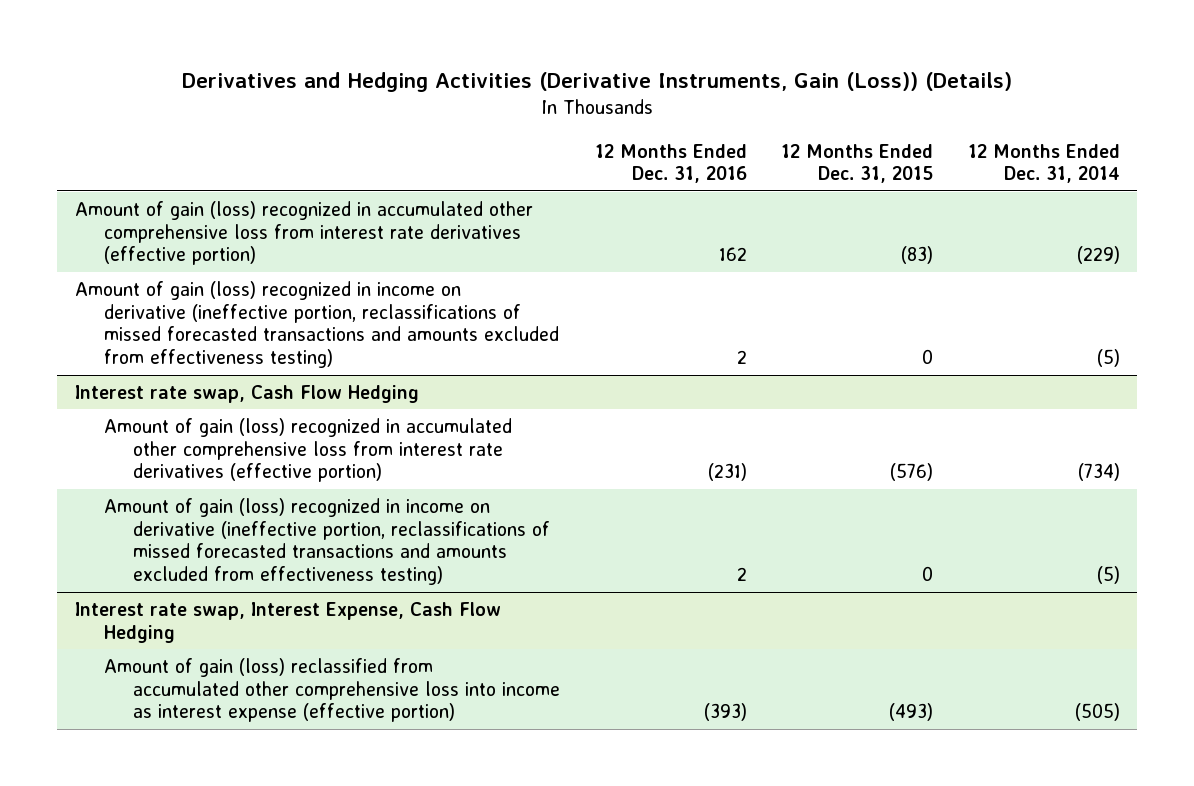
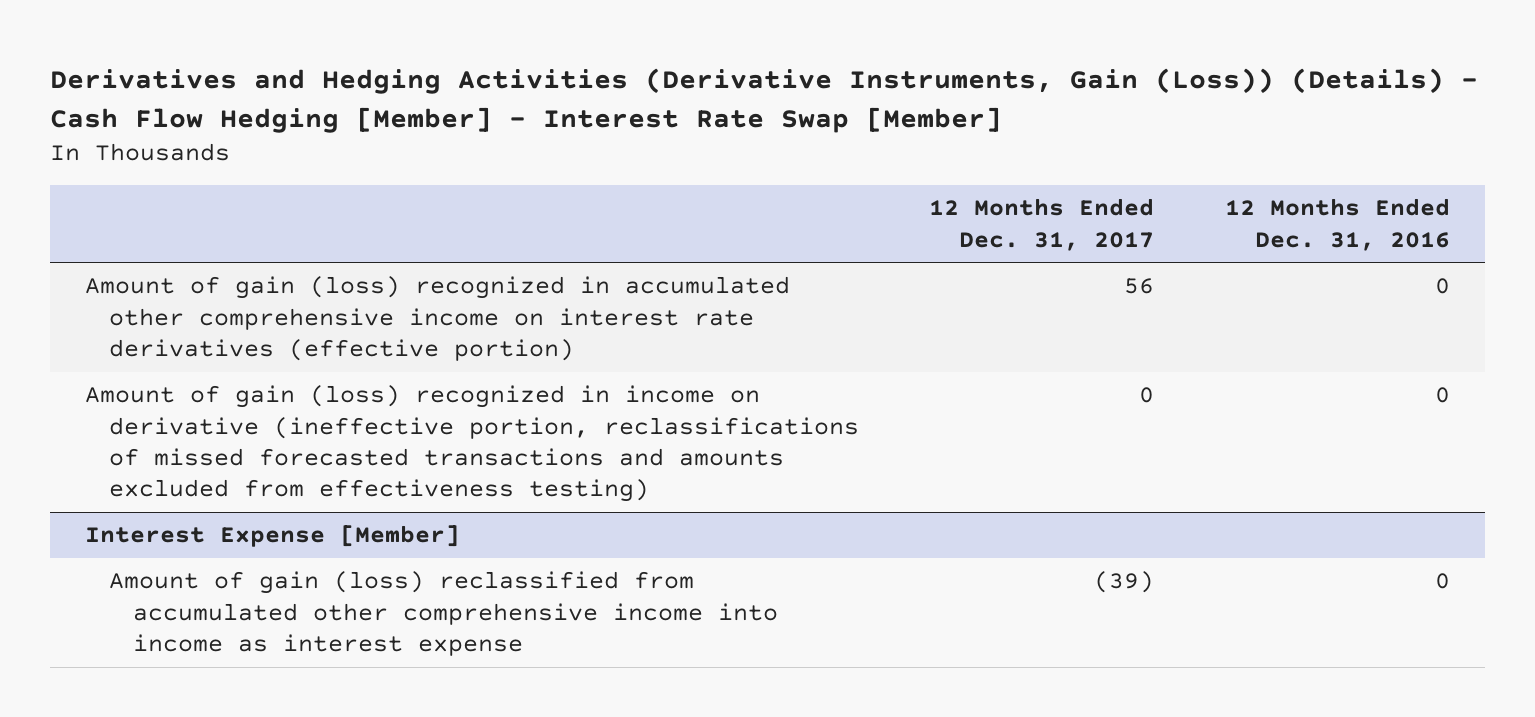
- Derivatives and Hedging Activities (Derivative Instruments, Gain (Loss)) (Details)
+ Derivatives and Hedging Activities (Derivative Instruments, Gain (Loss)) (Details) - Cash Flow Hedging [Member] - Interest Rate Swap [Member]
- | 12 Months Ended Dec. 31, 2016 | 12 Months Ended Dec. 31, 2015 | 12 Months Ended Dec. 31, 2014
+ | 12 Months Ended Dec. 31, 2017 | 12 Months Ended Dec. 31, 2016
- Amount of gain (loss) recognized in accumulated other comprehensive loss from interest rate derivatives (effective portion) | 162 | (83) | (229)
- Amount of gain (loss) recognized in income on derivative (ineffective portion, reclassifications of missed forecasted transactions and amounts excluded from effectiveness testing) | 2 | 0 | (5)
- Interest rate swap, Cash Flow Hedging
- Amount of gain (loss) recognized in accumulated other comprehensive loss from interest rate derivatives (effective portion) | (231) | (576) | (734)
- Amount of gain (loss) recognized in income on derivative (ineffective portion, reclassifications of missed forecasted transactions and amounts excluded from effectiveness testing) | 2 | 0 | (5)
- Interest rate swap, Interest Expense, Cash Flow Hedging
- Amount of gain (loss) reclassified from accumulated other comprehensive loss into income as interest expense (effective portion) | (393) | (493) | (505)
+ Amount of gain (loss) recognized in accumulated other comprehensive income on interest rate derivatives (effective portion) | 56 | 0
+ Amount of gain (loss) recognized in income on derivative (ineffective portion, reclassifications of missed forecasted transactions and amounts excluded from effectiveness testing) | 0 | 0
+ Interest Expense [Member]
+ Amount of gain (loss) reclassified from accumulated other comprehensive income into income as interest expense | (39) | 0

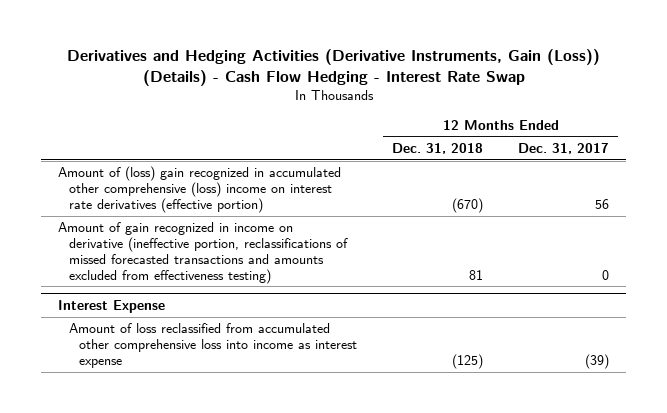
- Derivatives and Hedging Activities (Derivative Instruments, Gain (Loss)) (Details) - Cash Flow Hedging [Member] - Interest Rate Swap [Member]
+ Derivatives and Hedging Activities (Derivative Instruments, Gain (Loss)) (Details) - Cash Flow Hedging - Interest Rate Swap
- | 12 Months Ended Dec. 31, 2017 | 12 Months Ended Dec. 31, 2016
+ | 12 Months Ended Dec. 31, 2018 | 12 Months Ended Dec. 31, 2017
- Amount of gain (loss) recognized in accumulated other comprehensive income on interest rate derivatives (effective portion) | 56 | 0
- Amount of gain (loss) recognized in income on derivative (ineffective portion, reclassifications of missed forecasted transactions and amounts excluded from effectiveness testing) | 0 | 0
- Interest Expense [Member]
- Amount of gain (loss) reclassified from accumulated other comprehensive income into income as interest expense | (39) | 0
+ Amount of (loss) gain recognized in accumulated other comprehensive (loss) income on interest rate derivatives (effective portion) | (670) | 56
+ Amount of gain recognized in income on derivative (ineffective portion, reclassifications of missed forecasted transactions and amounts excluded from effectiveness testing) | 81 | 0
+ Interest Expense
+ Amount of loss reclassified from accumulated other comprehensive loss into income as interest expense | (125) | (39)

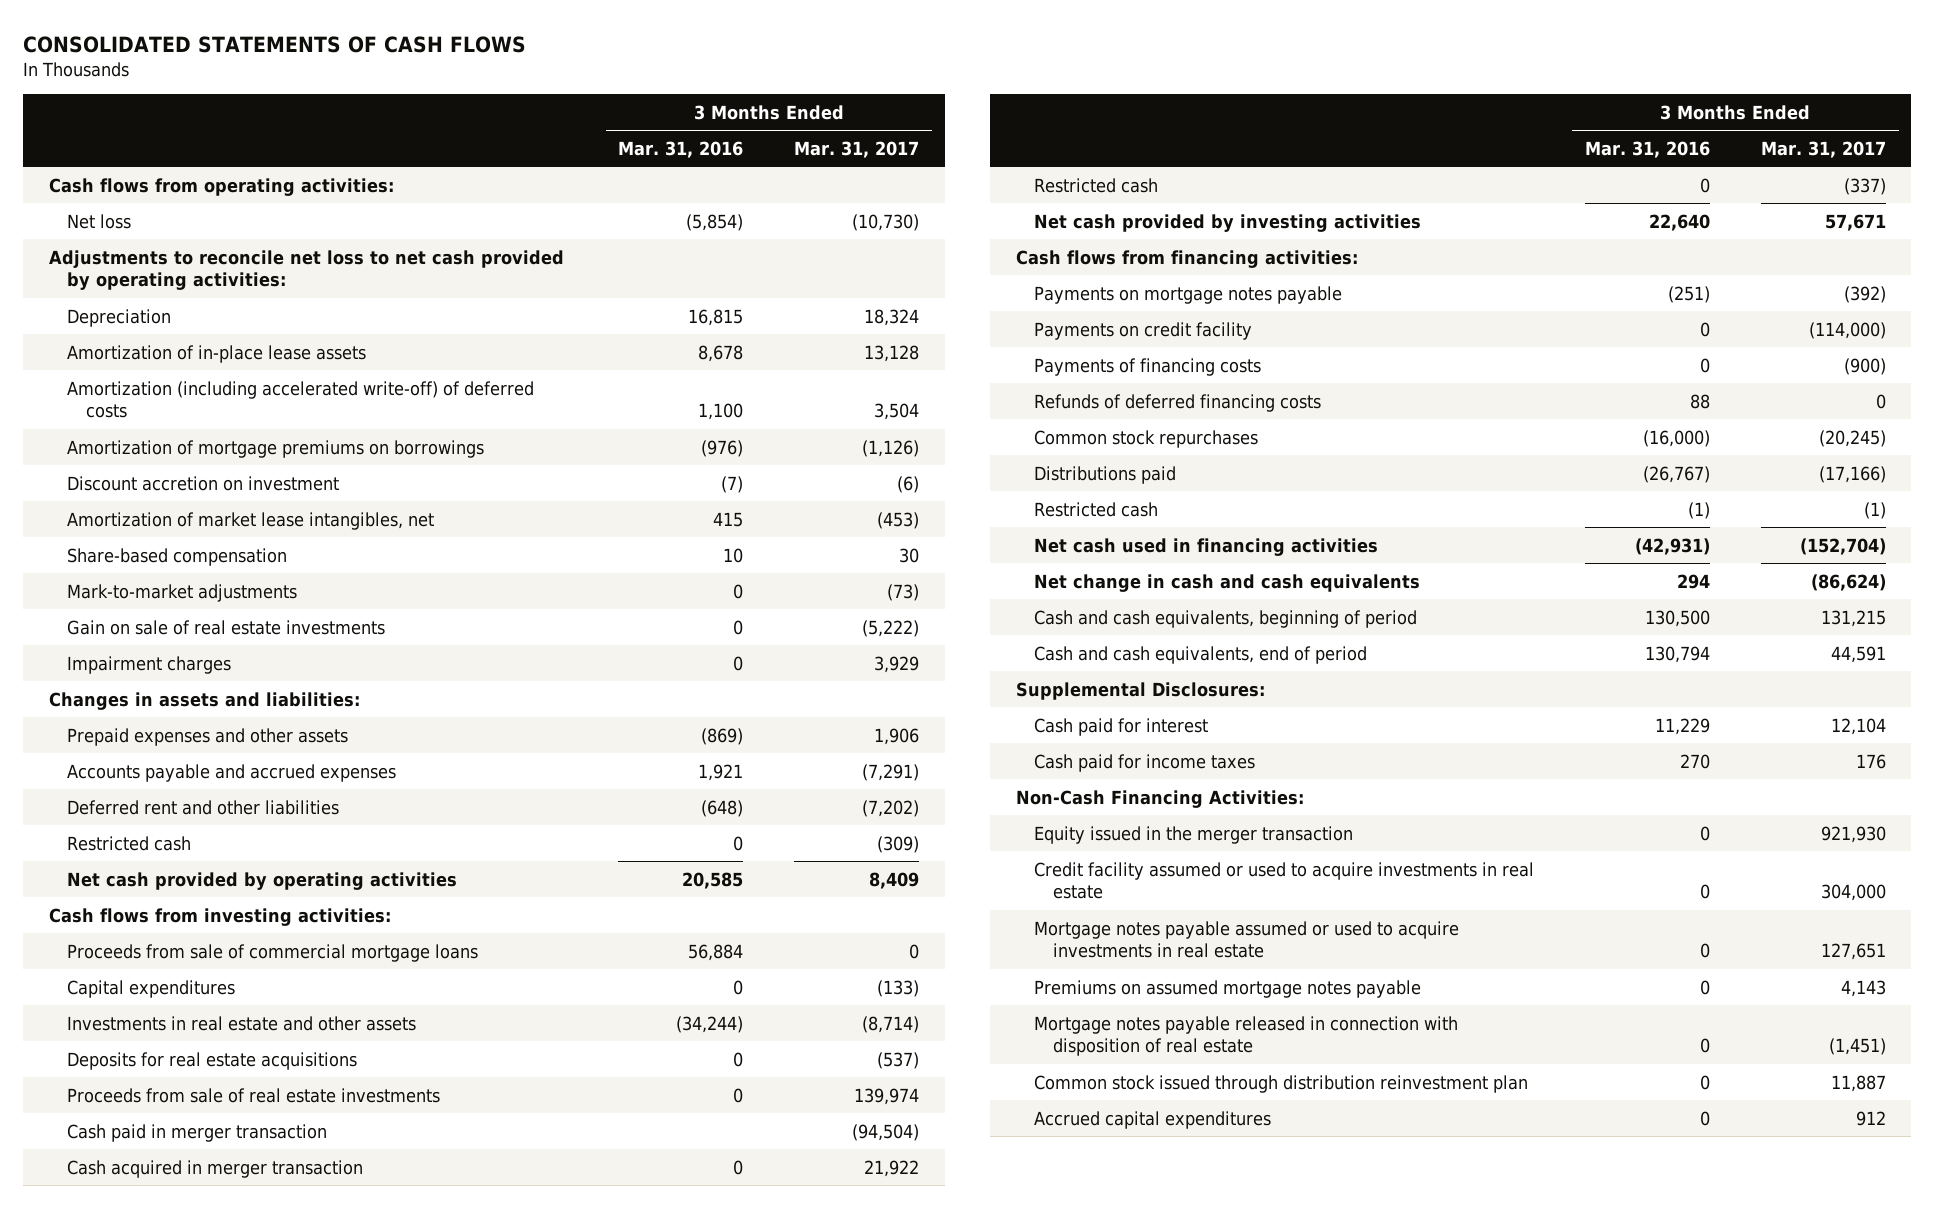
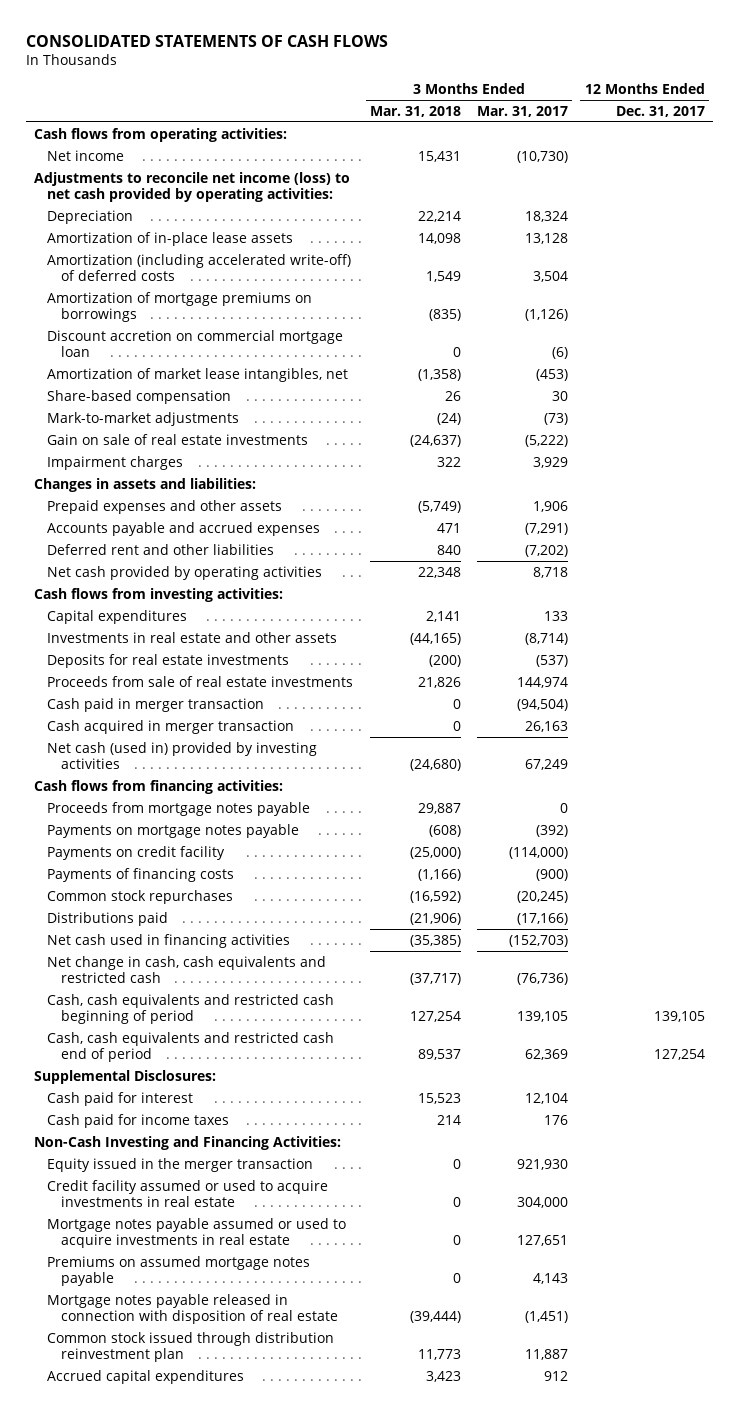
- | 3 Months Ended Mar. 31, 2016 | 3 Months Ended Mar. 31, 2017
+ | 3 Months Ended Mar. 31, 2018 | 3 Months Ended Mar. 31, 2017 | 12 Months Ended Dec. 31, 2017
- Net loss | (5,854) | (10,730)
- Adjustments to reconcile net loss to net cash provided by operating activities:
+ Net income | 15,431 | (10,730) |
+ Adjustments to reconcile net income (loss) to net cash provided by operating activities:
- Discount accretion on investment | (7) | (6)
+ Discount accretion on commercial mortgage loan | 0 | (6) |
- Restricted cash | 0 | (309)
- Net cash provided by operating activities | 20,585 | 8,409
+ Net cash provided by operating activities | 22,348 | 8,718 |
- Proceeds from sale of commercial mortgage loans | 56,884 | 0
- Capital expenditures | 0 | (133)
+ Capital expenditures | 2,141 | 133 |
- Deposits for real estate acquisitions | 0 | (537)
- Proceeds from sale of real estate investments | 0 | 139,974
+ Deposits for real estate investments | (200) | (537) |
+ Proceeds from sale of real estate investments | 21,826 | 144,974 |
- Cash acquired in merger transaction | 0 | 21,922
- Restricted cash | 0 | (337)
- Net cash provided by investing activities | 22,640 | 57,671
+ Cash acquired in merger transaction | 0 | 26,163 |
+ Net cash (used in) provided by investing activities | (24,680) | 67,249 |
+ Proceeds from mortgage notes payable | 29,887 | 0 |
- Refunds of deferred financing costs | 88 | 0
- Restricted cash | (1) | (1)
- Net cash used in financing activities | (42,931) | (152,704)
- Net change in cash and cash equivalents | 294 | (86,624)
- Cash and cash equivalents, beginning of period | 130,500 | 131,215
- Cash and cash equivalents, end of period | 130,794 | 44,591
+ Net cash used in financing activities | (35,385) | (152,703) |
+ Net change in cash, cash equivalents and restricted cash | (37,717) | (76,736) |
+ Cash, cash equivalents and restricted cash beginning of period | 127,254 | 139,105 | 139,105
+ Cash, cash equivalents and restricted cash end of period | 89,537 | 62,369 | 127,254
- Non-Cash Financing Activities:
+ Non-Cash Investing and Financing Activities:

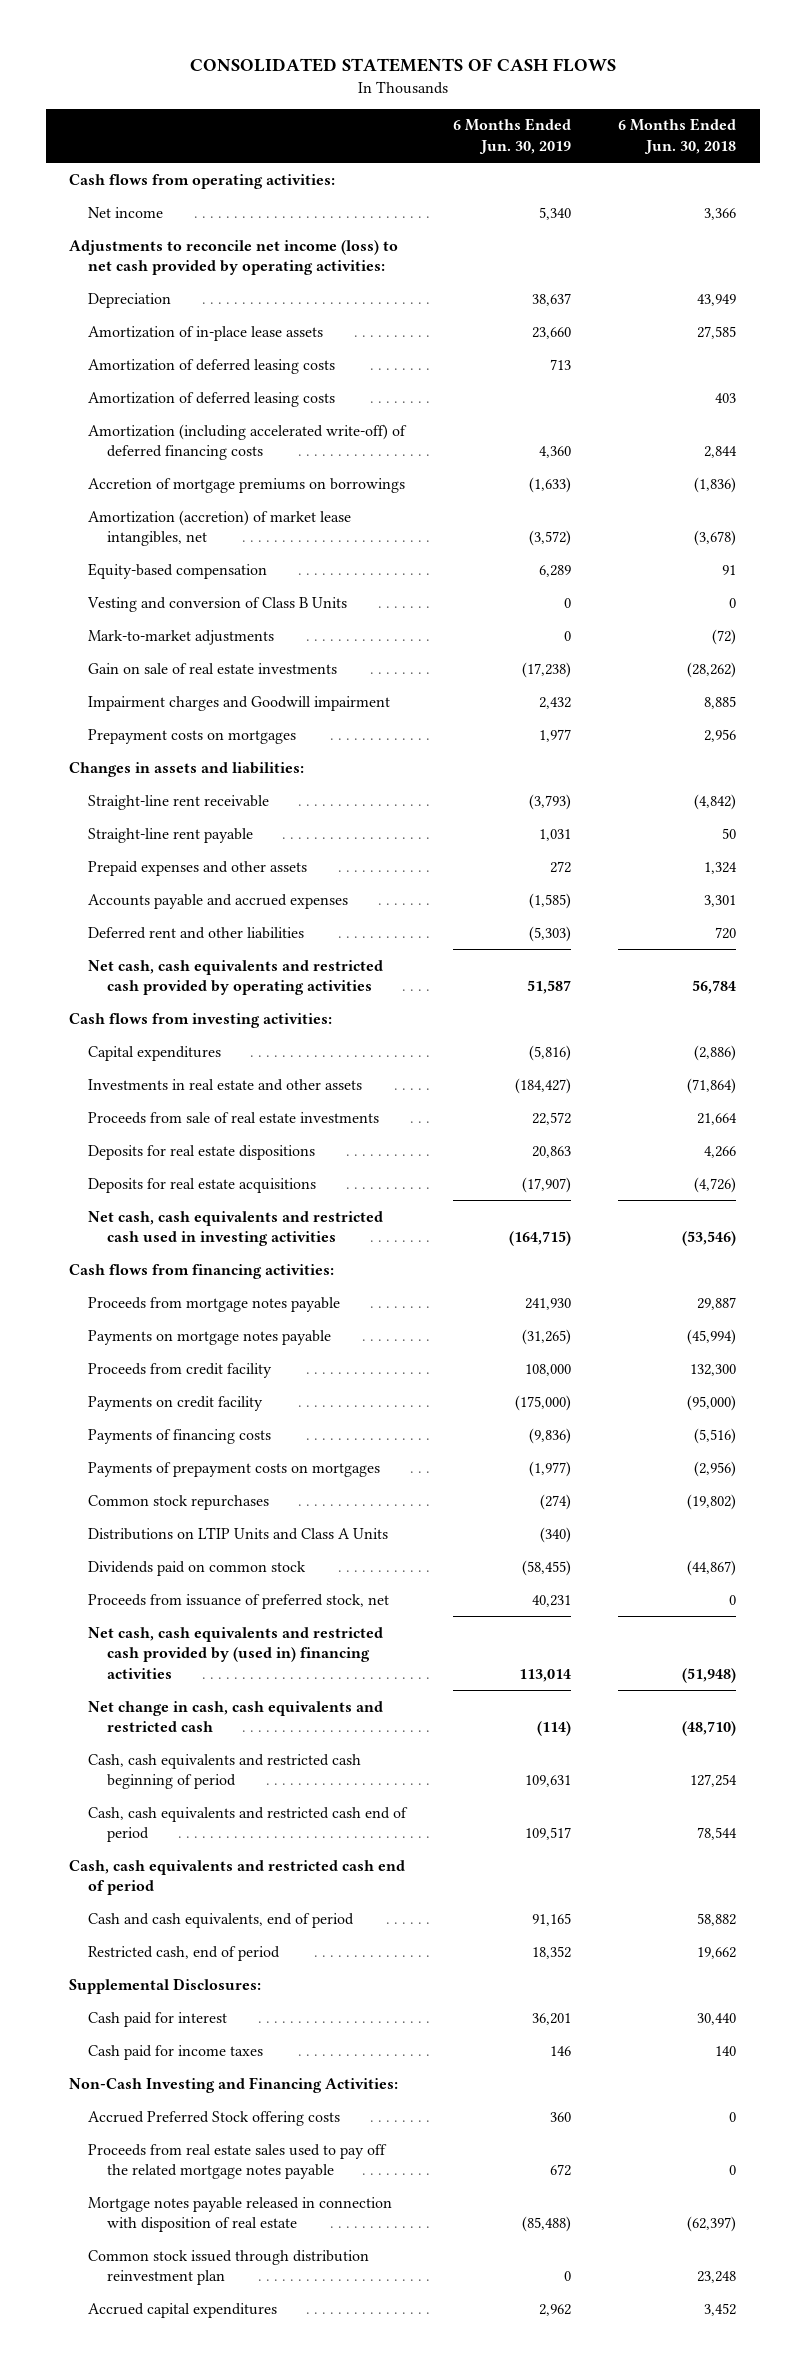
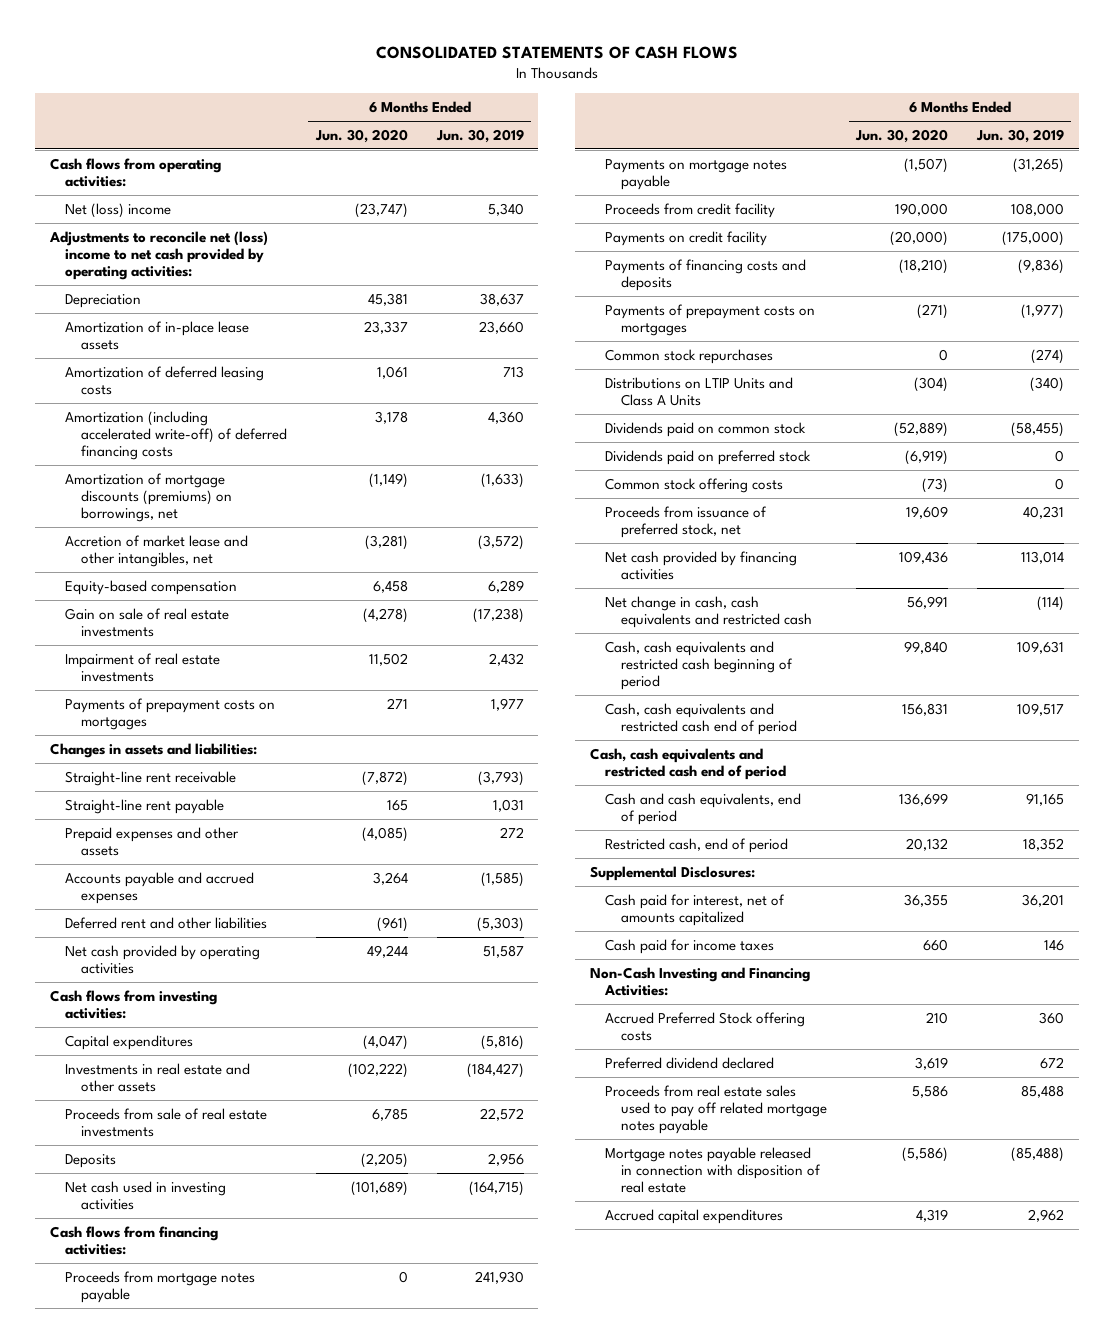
- | 6 Months Ended Jun. 30, 2019 | 6 Months Ended Jun. 30, 2018
+ | 6 Months Ended Jun. 30, 2020 | 6 Months Ended Jun. 30, 2019
- Net income | 5,340 | 3,366
- Adjustments to reconcile net income (loss) to net cash provided by operating activities:
+ Net (loss) income | (23,747) | 5,340
+ Adjustments to reconcile net (loss) income to net cash provided by operating activities:
- Amortization of deferred leasing costs | | 403
- Accretion of mortgage premiums on borrowings | (1,633) | (1,836)
- Amortization (accretion) of market lease intangibles, net | (3,572) | (3,678)
+ Amortization of mortgage discounts (premiums) on borrowings, net | (1,149) | (1,633)
+ Accretion of market lease and other intangibles, net | (3,281) | (3,572)
- Vesting and conversion of Class B Units | 0 | 0
- Mark-to-market adjustments | 0 | (72)
- Impairment charges and Goodwill impairment | 2,432 | 8,885
- Prepayment costs on mortgages | 1,977 | 2,956
+ Impairment of real estate investments | 11,502 | 2,432
+ Payments of prepayment costs on mortgages | 271 | 1,977
- Net cash, cash equivalents and restricted cash provided by operating activities | 51,587 | 56,784
+ Net cash provided by operating activities | 49,244 | 51,587
- Deposits for real estate dispositions | 20,863 | 4,266
- Deposits for real estate acquisitions | (17,907) | (4,726)
- Net cash, cash equivalents and restricted cash used in investing activities | (164,715) | (53,546)
+ Deposits | (2,205) | 2,956
+ Net cash used in investing activities | (101,689) | (164,715)
- Payments of financing costs | (9,836) | (5,516)
+ Payments of financing costs and deposits | (18,210) | (9,836)
+ Dividends paid on preferred stock | (6,919) | 0
+ Common stock offering costs | (73) | 0
- Net cash, cash equivalents and restricted cash provided by (used in) financing activities | 113,014 | (51,948)
+ Net cash provided by financing activities | 109,436 | 113,014
- Cash paid for interest | 36,201 | 30,440
+ Cash paid for interest, net of amounts capitalized | 36,355 | 36,201
- Proceeds from real estate sales used to pay off the related mortgage notes payable | 672 | 0
+ Preferred dividend declared | 3,619 | 672
+ Proceeds from real estate sales used to pay off related mortgage notes payable | 5,586 | 85,488
- Common stock issued through distribution reinvestment plan | 0 | 23,248

